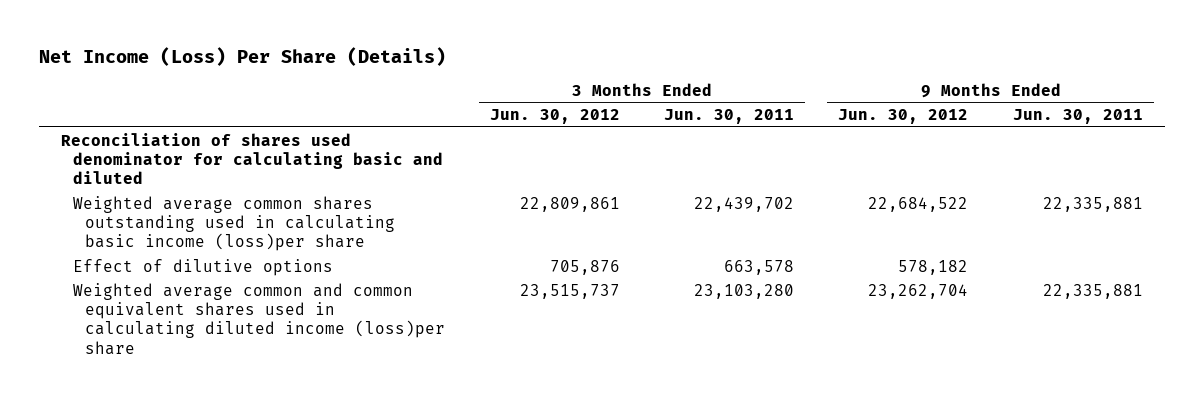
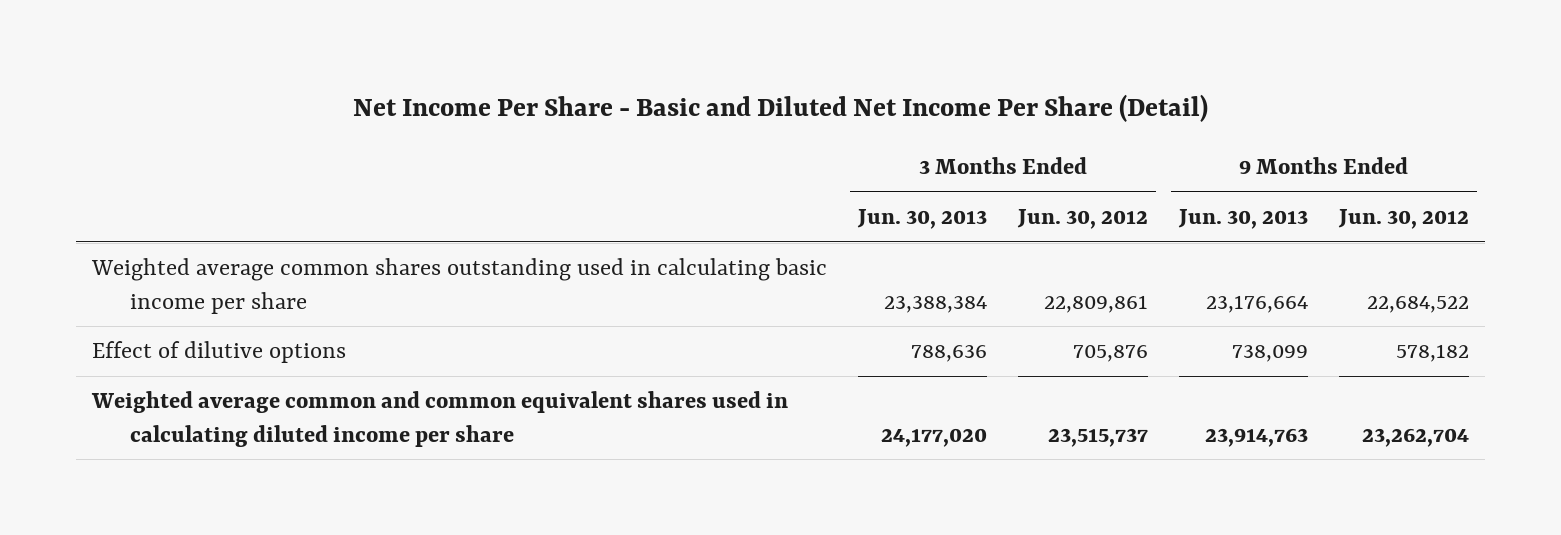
- Net Income (Loss) Per Share (Details)
+ Net Income Per Share - Basic and Diluted Net Income Per Share (Detail)
- | 3 Months Ended Jun. 30, 2012 | 3 Months Ended Jun. 30, 2011 | 9 Months Ended Jun. 30, 2012 | 9 Months Ended Jun. 30, 2011
+ | 3 Months Ended Jun. 30, 2013 | 3 Months Ended Jun. 30, 2012 | 9 Months Ended Jun. 30, 2013 | 9 Months Ended Jun. 30, 2012
- Reconciliation of shares used denominator for calculating basic and diluted
- Weighted average common shares outstanding used in calculating basic income (loss)per share | 22,809,861 | 22,439,702 | 22,684,522 | 22,335,881
+ Weighted average common shares outstanding used in calculating basic income per share | 23,388,384 | 22,809,861 | 23,176,664 | 22,684,522
- Weighted average common and common equivalent shares used in calculating diluted income (loss)per share | 23,515,737 | 23,103,280 | 23,262,704 | 22,335,881
+ Weighted average common and common equivalent shares used in calculating diluted income per share | 24,177,020 | 23,515,737 | 23,914,763 | 23,262,704

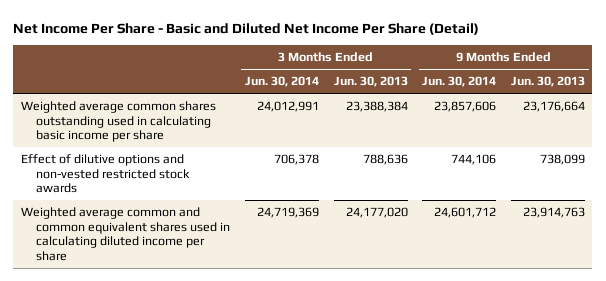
- | 3 Months Ended Jun. 30, 2013 | 3 Months Ended Jun. 30, 2012 | 9 Months Ended Jun. 30, 2013 | 9 Months Ended Jun. 30, 2012
+ | 3 Months Ended Jun. 30, 2014 | 3 Months Ended Jun. 30, 2013 | 9 Months Ended Jun. 30, 2014 | 9 Months Ended Jun. 30, 2013
- Effect of dilutive options | 788,636 | 705,876 | 738,099 | 578,182
+ Effect of dilutive options and non-vested restricted stock awards | 706,378 | 788,636 | 744,106 | 738,099

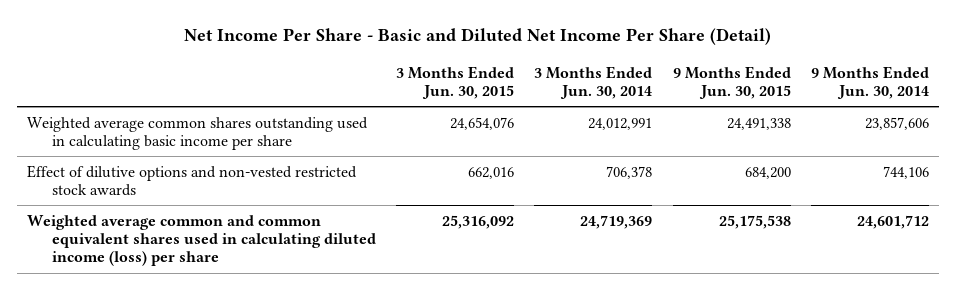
- | 3 Months Ended Jun. 30, 2014 | 3 Months Ended Jun. 30, 2013 | 9 Months Ended Jun. 30, 2014 | 9 Months Ended Jun. 30, 2013
+ | 3 Months Ended Jun. 30, 2015 | 3 Months Ended Jun. 30, 2014 | 9 Months Ended Jun. 30, 2015 | 9 Months Ended Jun. 30, 2014
- Weighted average common and common equivalent shares used in calculating diluted income per share | 24,719,369 | 24,177,020 | 24,601,712 | 23,914,763
+ Weighted average common and common equivalent shares used in calculating diluted income (loss) per share | 25,316,092 | 24,719,369 | 25,175,538 | 24,601,712

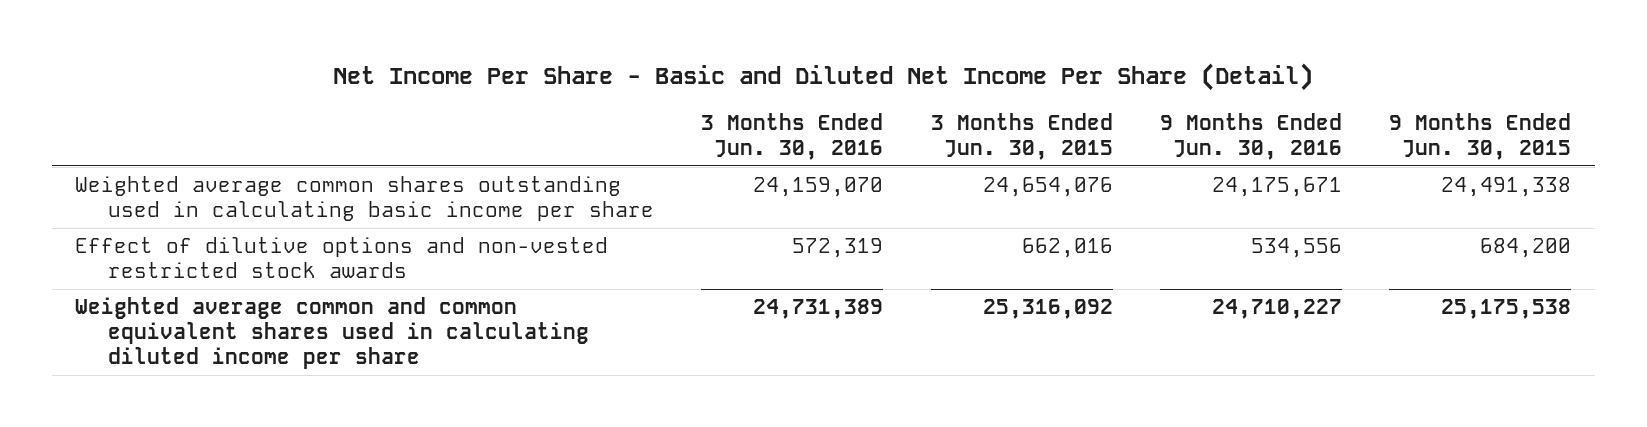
- | 3 Months Ended Jun. 30, 2015 | 3 Months Ended Jun. 30, 2014 | 9 Months Ended Jun. 30, 2015 | 9 Months Ended Jun. 30, 2014
+ | 3 Months Ended Jun. 30, 2016 | 3 Months Ended Jun. 30, 2015 | 9 Months Ended Jun. 30, 2016 | 9 Months Ended Jun. 30, 2015
- Weighted average common and common equivalent shares used in calculating diluted income (loss) per share | 25,316,092 | 24,719,369 | 25,175,538 | 24,601,712
+ Weighted average common and common equivalent shares used in calculating diluted income per share | 24,731,389 | 25,316,092 | 24,710,227 | 25,175,538

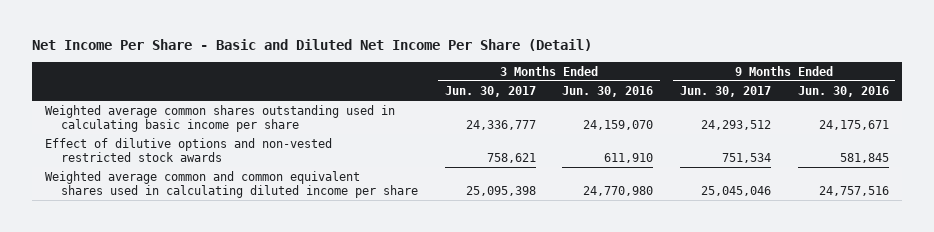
- | 3 Months Ended Jun. 30, 2016 | 3 Months Ended Jun. 30, 2015 | 9 Months Ended Jun. 30, 2016 | 9 Months Ended Jun. 30, 2015
+ | 3 Months Ended Jun. 30, 2017 | 3 Months Ended Jun. 30, 2016 | 9 Months Ended Jun. 30, 2017 | 9 Months Ended Jun. 30, 2016
- Effect of dilutive options and non-vested restricted stock awards | 572,319 | 662,016 | 534,556 | 684,200
- Weighted average common and common equivalent shares used in calculating diluted income per share | 24,731,389 | 25,316,092 | 24,710,227 | 25,175,538
+ Effect of dilutive options and non-vested restricted stock awards | 758,621 | 611,910 | 751,534 | 581,845
+ Weighted average common and common equivalent shares used in calculating diluted income per share | 25,095,398 | 24,770,980 | 25,045,046 | 24,757,516

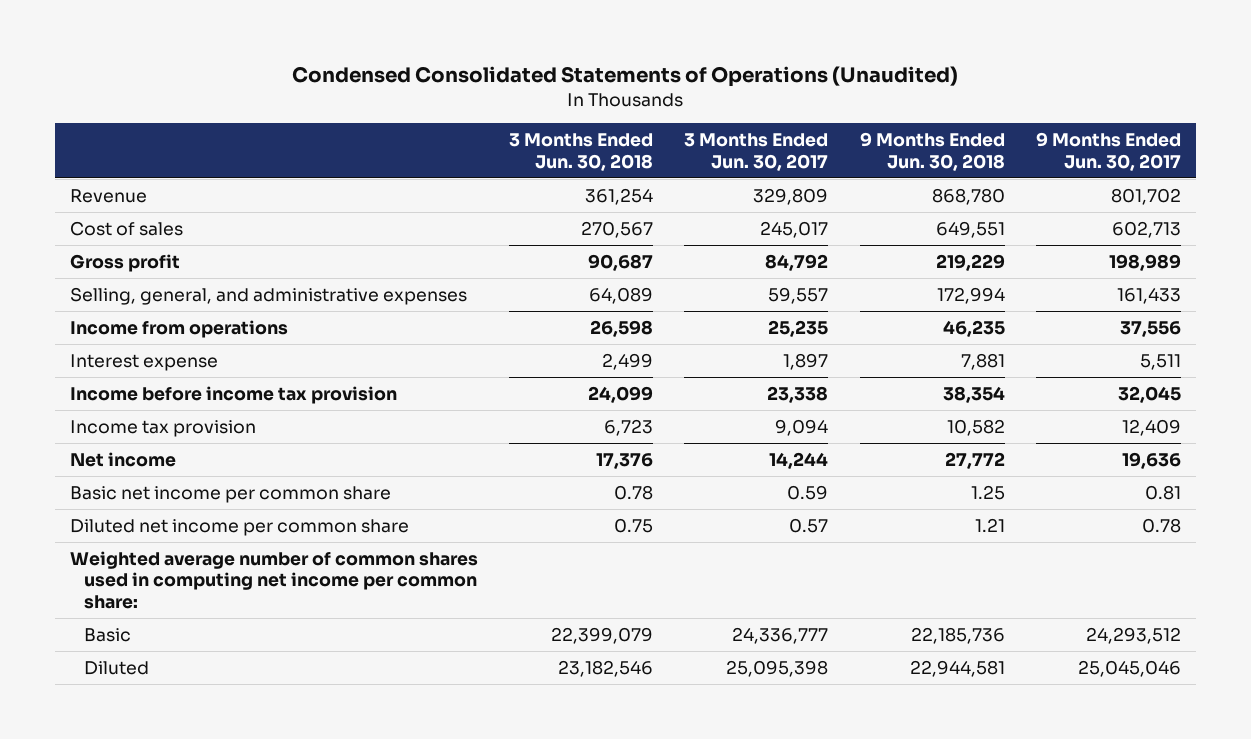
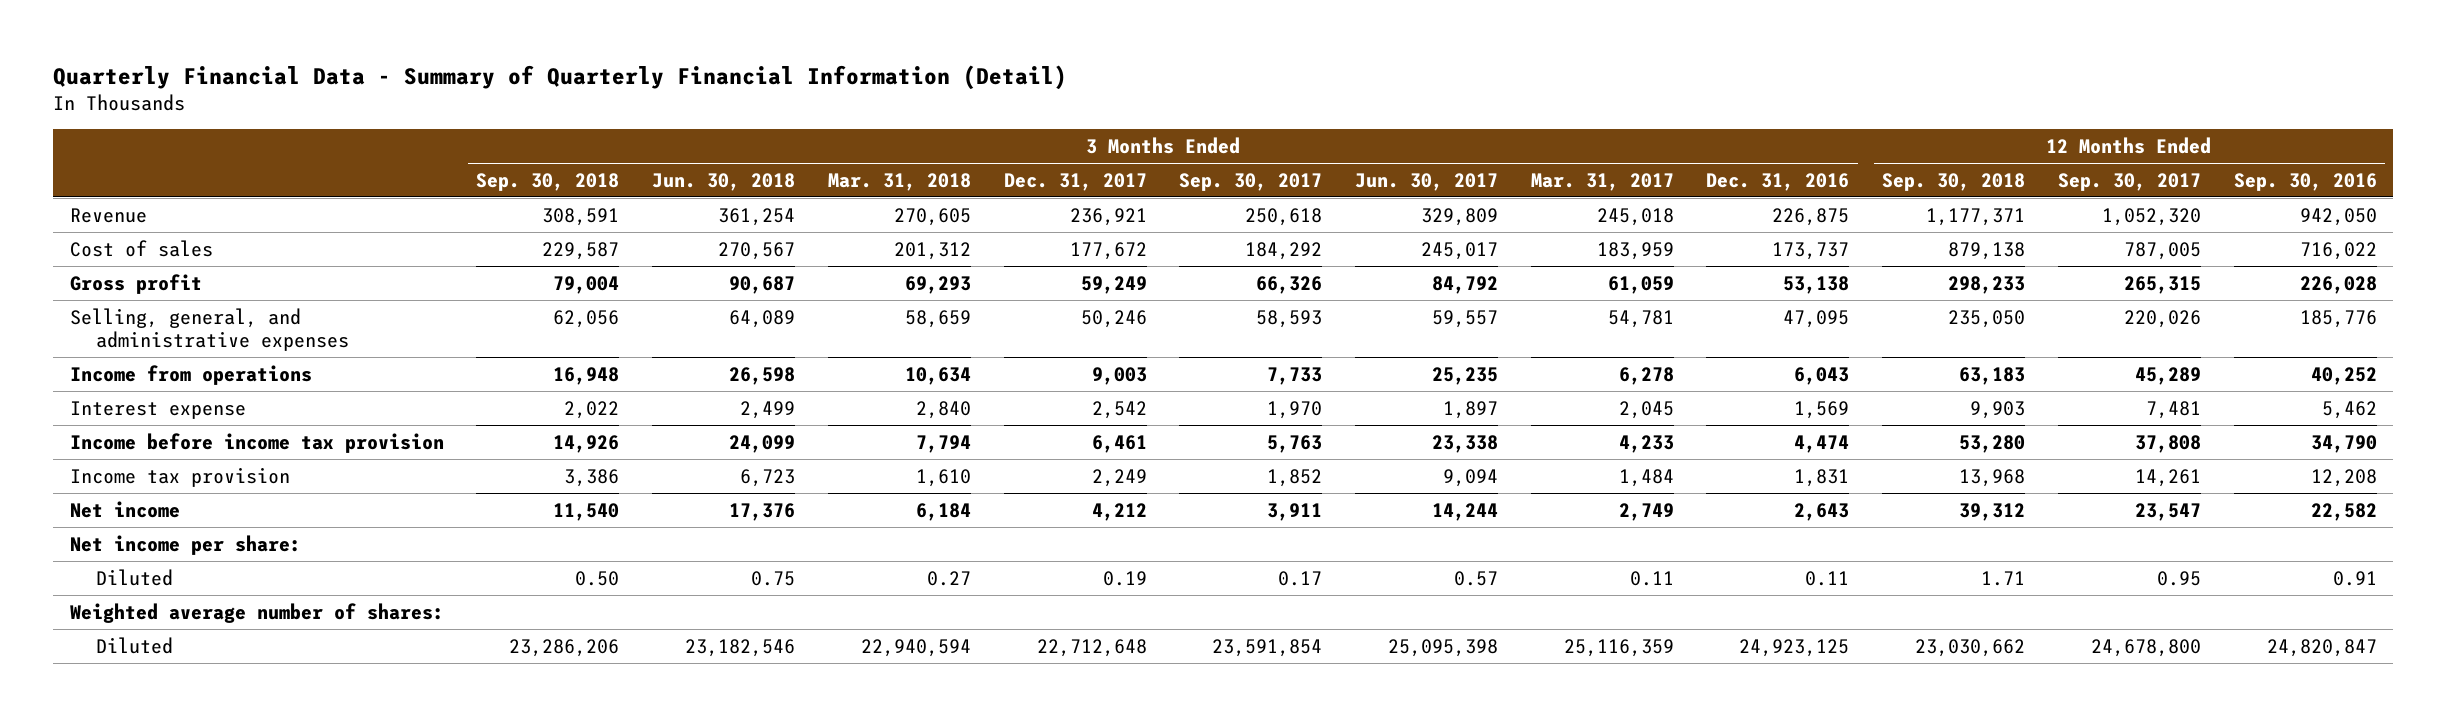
- Condensed Consolidated Statements of Operations (Unaudited)
+ Quarterly Financial Data - Summary of Quarterly Financial Information (Detail)
- | 3 Months Ended Jun. 30, 2018 | 3 Months Ended Jun. 30, 2017 | 9 Months Ended Jun. 30, 2018 | 9 Months Ended Jun. 30, 2017
+ | 3 Months Ended Sep. 30, 2018 | 3 Months Ended Jun. 30, 2018 | 3 Months Ended Mar. 31, 2018 | 3 Months Ended Dec. 31, 2017 | 3 Months Ended Sep. 30, 2017 | 3 Months Ended Jun. 30, 2017 | 3 Months Ended Mar. 31, 2017 | 3 Months Ended Dec. 31, 2016 | 12 Months Ended Sep. 30, 2018 | 12 Months Ended Sep. 30, 2017 | 12 Months Ended Sep. 30, 2016
- Basic net income per common share | 0.78 | 0.59 | 1.25 | 0.81
- Diluted net income per common share | 0.75 | 0.57 | 1.21 | 0.78
- Weighted average number of common shares used in computing net income per common share:
- Basic | 22,399,079 | 24,336,777 | 22,185,736 | 24,293,512
+ Net income per share:
+ Diluted | 0.50 | 0.75 | 0.27 | 0.19 | 0.17 | 0.57 | 0.11 | 0.11 | 1.71 | 0.95 | 0.91
+ Weighted average number of shares:

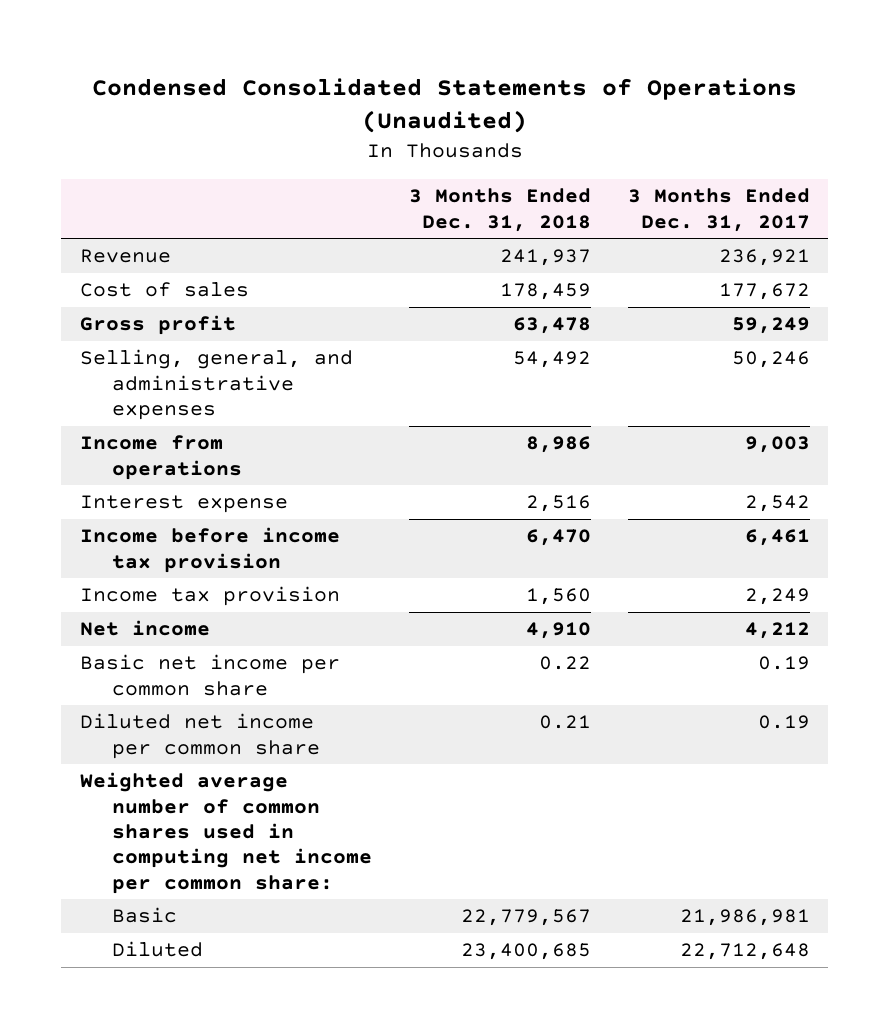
- Quarterly Financial Data - Summary of Quarterly Financial Information (Detail)
+ Condensed Consolidated Statements of Operations (Unaudited)
- | 3 Months Ended Sep. 30, 2018 | 3 Months Ended Jun. 30, 2018 | 3 Months Ended Mar. 31, 2018 | 3 Months Ended Dec. 31, 2017 | 3 Months Ended Sep. 30, 2017 | 3 Months Ended Jun. 30, 2017 | 3 Months Ended Mar. 31, 2017 | 3 Months Ended Dec. 31, 2016 | 12 Months Ended Sep. 30, 2018 | 12 Months Ended Sep. 30, 2017 | 12 Months Ended Sep. 30, 2016
+ | 3 Months Ended Dec. 31, 2018 | 3 Months Ended Dec. 31, 2017
- Net income per share:
- Diluted | 0.50 | 0.75 | 0.27 | 0.19 | 0.17 | 0.57 | 0.11 | 0.11 | 1.71 | 0.95 | 0.91
- Weighted average number of shares:
+ Basic net income per common share | 0.22 | 0.19
+ Diluted net income per common share | 0.21 | 0.19
+ Weighted average number of common shares used in computing net income per common share:
+ Basic | 22,779,567 | 21,986,981

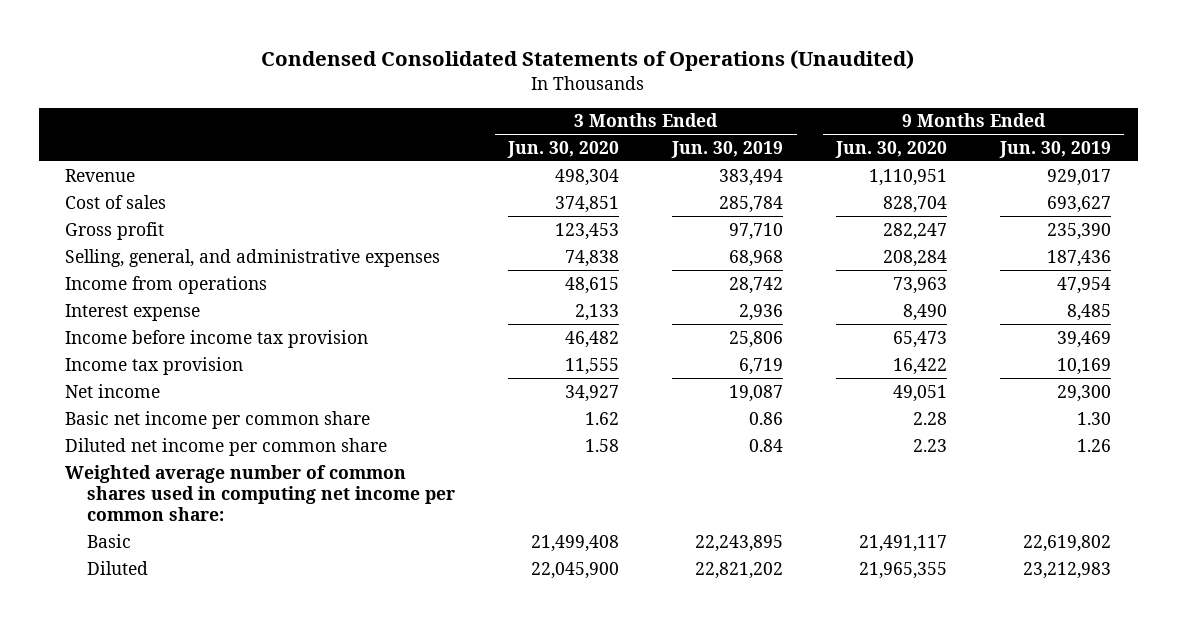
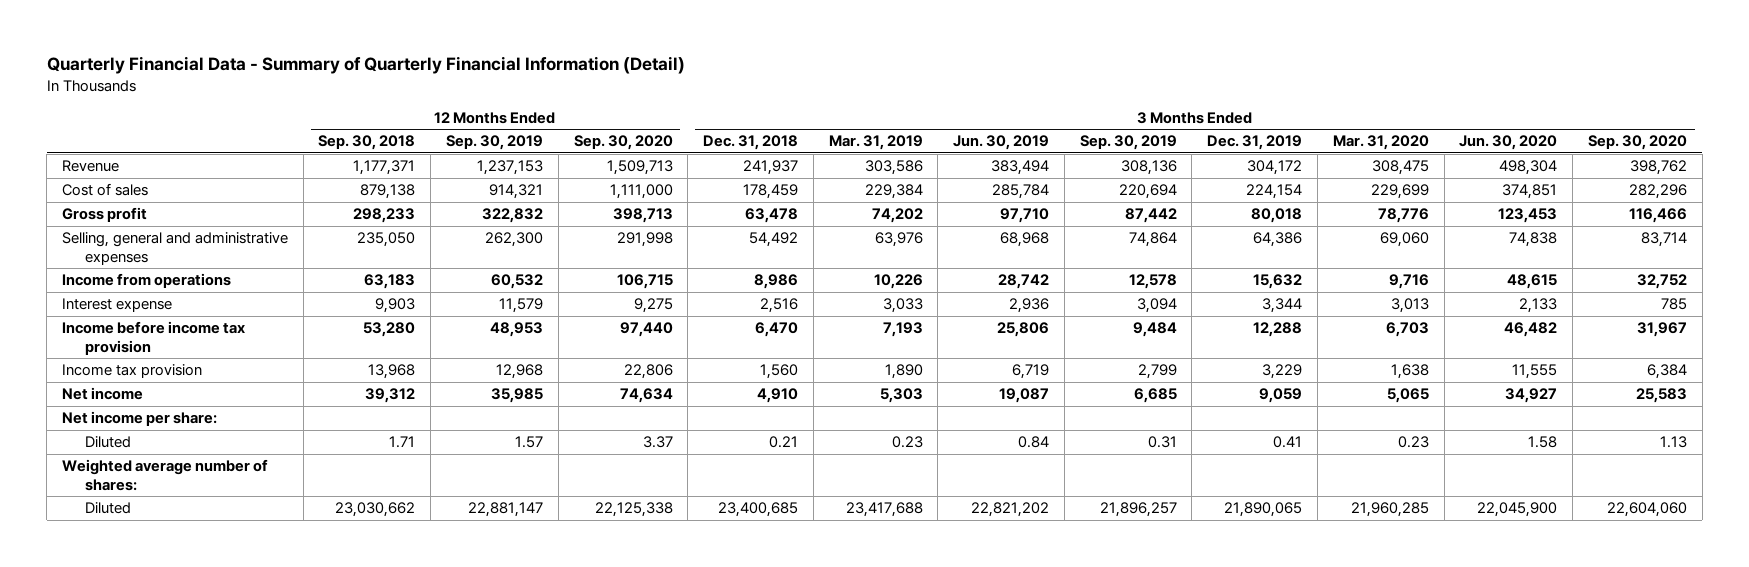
- Condensed Consolidated Statements of Operations (Unaudited)
+ Quarterly Financial Data - Summary of Quarterly Financial Information (Detail)
- | 3 Months Ended Jun. 30, 2020 | 3 Months Ended Jun. 30, 2019 | 9 Months Ended Jun. 30, 2020 | 9 Months Ended Jun. 30, 2019
+ | 12 Months Ended Sep. 30, 2018 | 12 Months Ended Sep. 30, 2019 | 12 Months Ended Sep. 30, 2020 | 3 Months Ended Dec. 31, 2018 | 3 Months Ended Mar. 31, 2019 | 3 Months Ended Jun. 30, 2019 | 3 Months Ended Sep. 30, 2019 | 3 Months Ended Dec. 31, 2019 | 3 Months Ended Mar. 31, 2020 | 3 Months Ended Jun. 30, 2020 | 3 Months Ended Sep. 30, 2020
- Selling, general, and administrative expenses | 74,838 | 68,968 | 208,284 | 187,436
+ Selling, general and administrative expenses | 235,050 | 262,300 | 291,998 | 54,492 | 63,976 | 68,968 | 74,864 | 64,386 | 69,060 | 74,838 | 83,714
- Basic net income per common share | 1.62 | 0.86 | 2.28 | 1.30
- Diluted net income per common share | 1.58 | 0.84 | 2.23 | 1.26
- Weighted average number of common shares used in computing net income per common share:
- Basic | 21,499,408 | 22,243,895 | 21,491,117 | 22,619,802
+ Net income per share:
+ Diluted | 1.71 | 1.57 | 3.37 | 0.21 | 0.23 | 0.84 | 0.31 | 0.41 | 0.23 | 1.58 | 1.13
+ Weighted average number of shares:

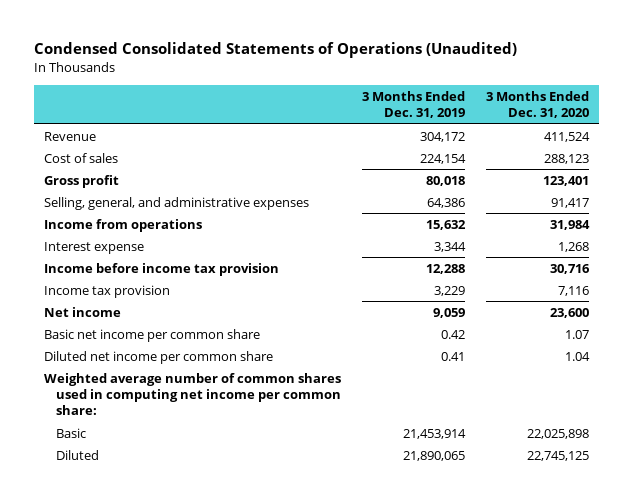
- Quarterly Financial Data - Summary of Quarterly Financial Information (Detail)
+ Condensed Consolidated Statements of Operations (Unaudited)
- | 12 Months Ended Sep. 30, 2018 | 12 Months Ended Sep. 30, 2019 | 12 Months Ended Sep. 30, 2020 | 3 Months Ended Dec. 31, 2018 | 3 Months Ended Mar. 31, 2019 | 3 Months Ended Jun. 30, 2019 | 3 Months Ended Sep. 30, 2019 | 3 Months Ended Dec. 31, 2019 | 3 Months Ended Mar. 31, 2020 | 3 Months Ended Jun. 30, 2020 | 3 Months Ended Sep. 30, 2020
+ | 3 Months Ended Dec. 31, 2019 | 3 Months Ended Dec. 31, 2020
- Selling, general and administrative expenses | 235,050 | 262,300 | 291,998 | 54,492 | 63,976 | 68,968 | 74,864 | 64,386 | 69,060 | 74,838 | 83,714
+ Selling, general, and administrative expenses | 64,386 | 91,417
- Net income per share:
- Diluted | 1.71 | 1.57 | 3.37 | 0.21 | 0.23 | 0.84 | 0.31 | 0.41 | 0.23 | 1.58 | 1.13
- Weighted average number of shares:
+ Basic net income per common share | 0.42 | 1.07
+ Diluted net income per common share | 0.41 | 1.04
+ Weighted average number of common shares used in computing net income per common share:
+ Basic | 21,453,914 | 22,025,898

